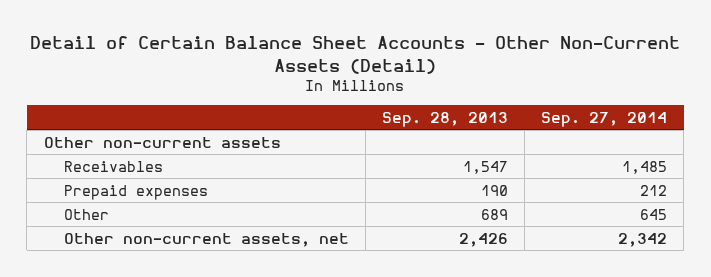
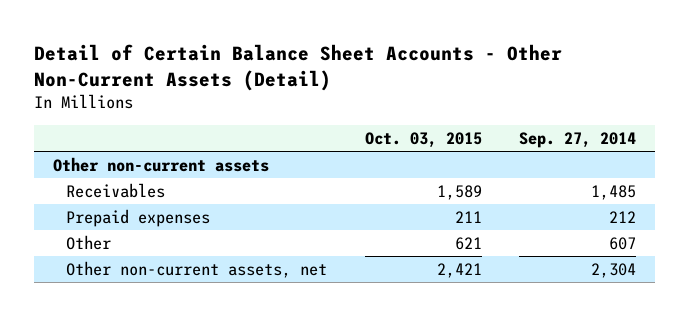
- | Sep. 28, 2013 | Sep. 27, 2014
+ | Oct. 03, 2015 | Sep. 27, 2014
- Other | 689 | 645
- Other non-current assets, net | 2,426 | 2,342
+ Other | 621 | 607
+ Other non-current assets, net | 2,421 | 2,304

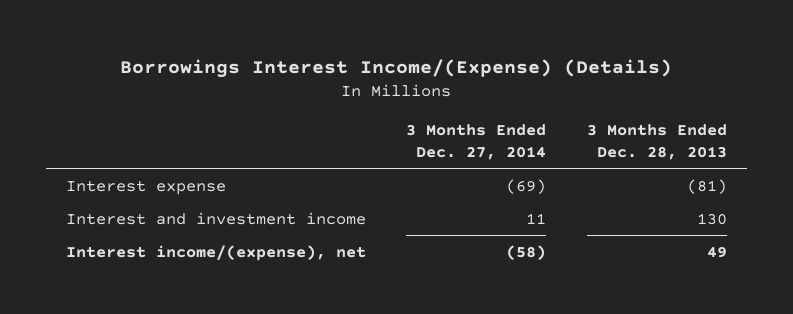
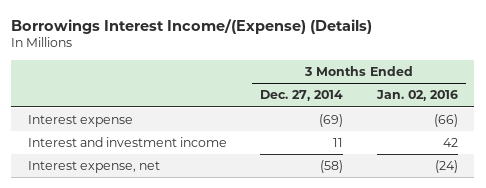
- | 3 Months Ended Dec. 27, 2014 | 3 Months Ended Dec. 28, 2013
+ | 3 Months Ended Dec. 27, 2014 | 3 Months Ended Jan. 02, 2016
- Interest income/(expense), net | (58) | 49
+ Interest expense, net | (58) | (24)

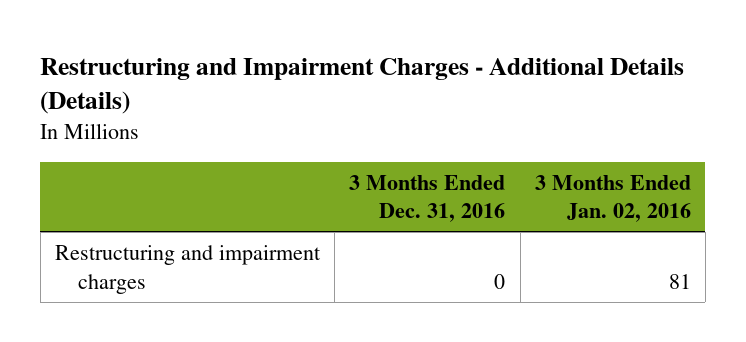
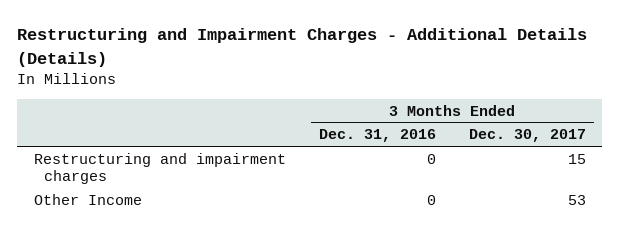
- | 3 Months Ended Dec. 31, 2016 | 3 Months Ended Jan. 02, 2016
+ | 3 Months Ended Dec. 31, 2016 | 3 Months Ended Dec. 30, 2017
+ Other Income | 0 | 53

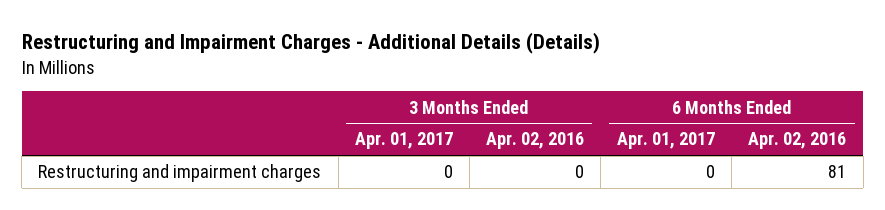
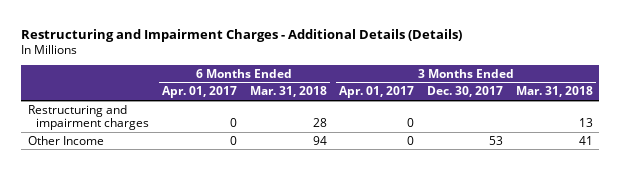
- | 3 Months Ended Apr. 01, 2017 | 3 Months Ended Apr. 02, 2016 | 6 Months Ended Apr. 01, 2017 | 6 Months Ended Apr. 02, 2016
+ | 6 Months Ended Apr. 01, 2017 | 6 Months Ended Mar. 31, 2018 | 3 Months Ended Apr. 01, 2017 | 3 Months Ended Dec. 30, 2017 | 3 Months Ended Mar. 31, 2018
+ Other Income | 0 | 94 | 0 | 53 | 41

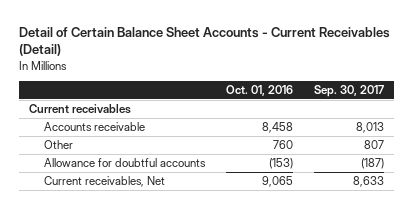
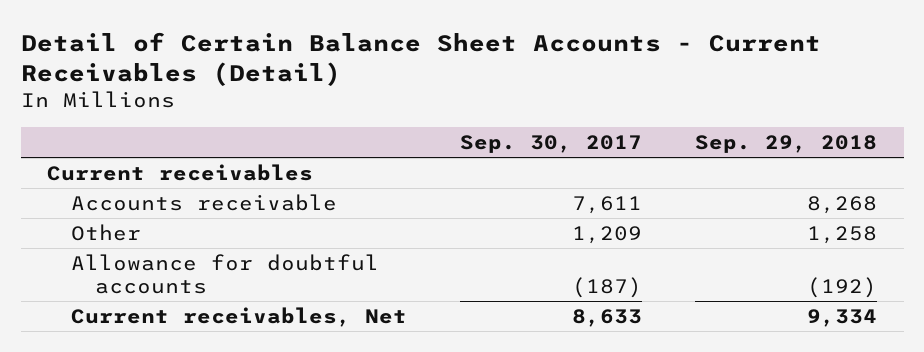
- | Oct. 01, 2016 | Sep. 30, 2017
+ | Sep. 30, 2017 | Sep. 29, 2018
- Accounts receivable | 8,458 | 8,013
- Other | 760 | 807
+ Accounts receivable | 7,611 | 8,268
+ Other | 1,209 | 1,258

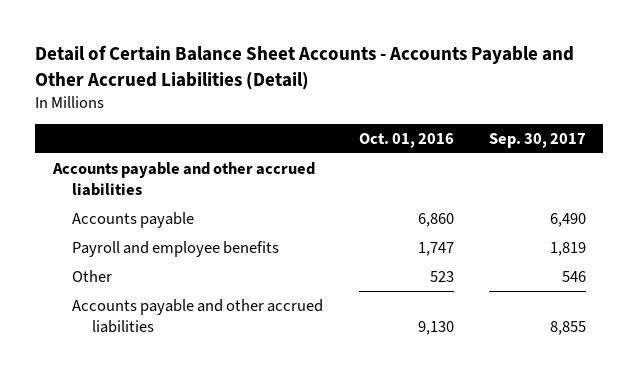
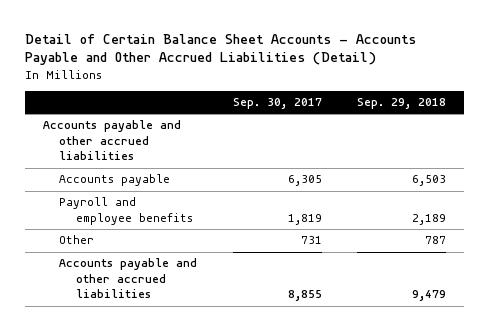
- | Oct. 01, 2016 | Sep. 30, 2017
+ | Sep. 30, 2017 | Sep. 29, 2018
- Accounts payable | 6,860 | 6,490
+ Accounts payable | 6,305 | 6,503
- Other | 523 | 546
+ Other | 731 | 787

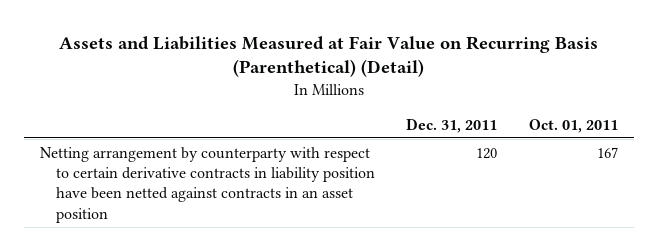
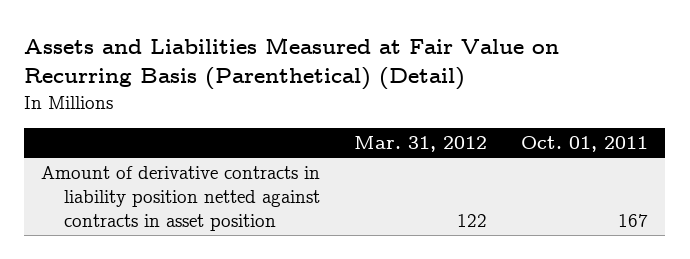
- | Dec. 31, 2011 | Oct. 01, 2011
+ | Mar. 31, 2012 | Oct. 01, 2011
- Netting arrangement by counterparty with respect to certain derivative contracts in liability position have been netted against contracts in an asset position | 120 | 167
+ Amount of derivative contracts in liability position netted against contracts in asset position | 122 | 167

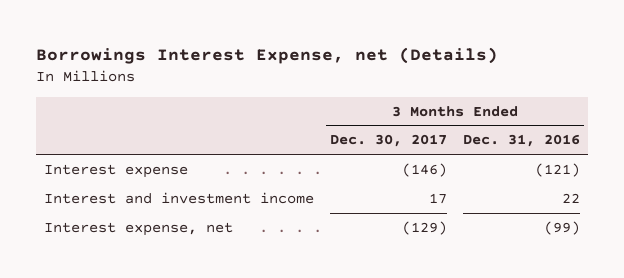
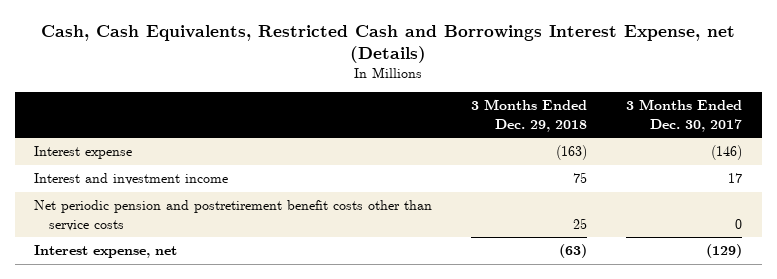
- Borrowings Interest Expense, net (Details)
+ Cash, Cash Equivalents, Restricted Cash and Borrowings Interest Expense, net (Details)
- | 3 Months Ended Dec. 30, 2017 | 3 Months Ended Dec. 31, 2016
+ | 3 Months Ended Dec. 29, 2018 | 3 Months Ended Dec. 30, 2017
+ Net periodic pension and postretirement benefit costs other than service costs | 25 | 0

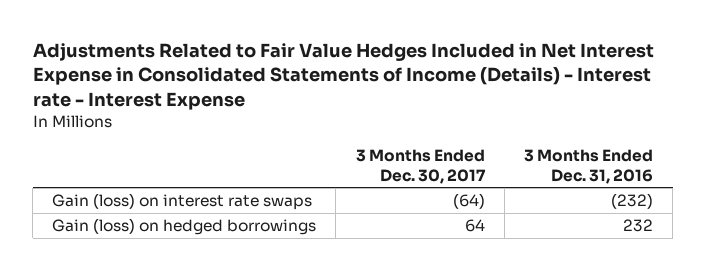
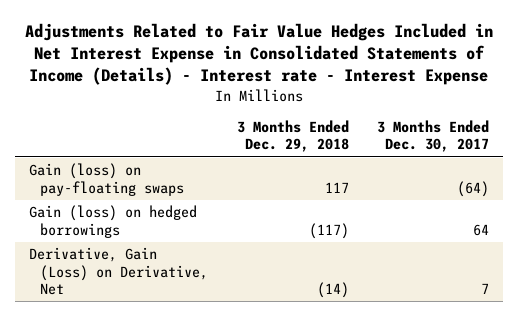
- | 3 Months Ended Dec. 30, 2017 | 3 Months Ended Dec. 31, 2016
+ | 3 Months Ended Dec. 29, 2018 | 3 Months Ended Dec. 30, 2017
- Gain (loss) on interest rate swaps | (64) | (232)
+ Gain (loss) on pay-floating swaps | 117 | (64)
+ Derivative, Gain (Loss) on Derivative, Net | (14) | 7

